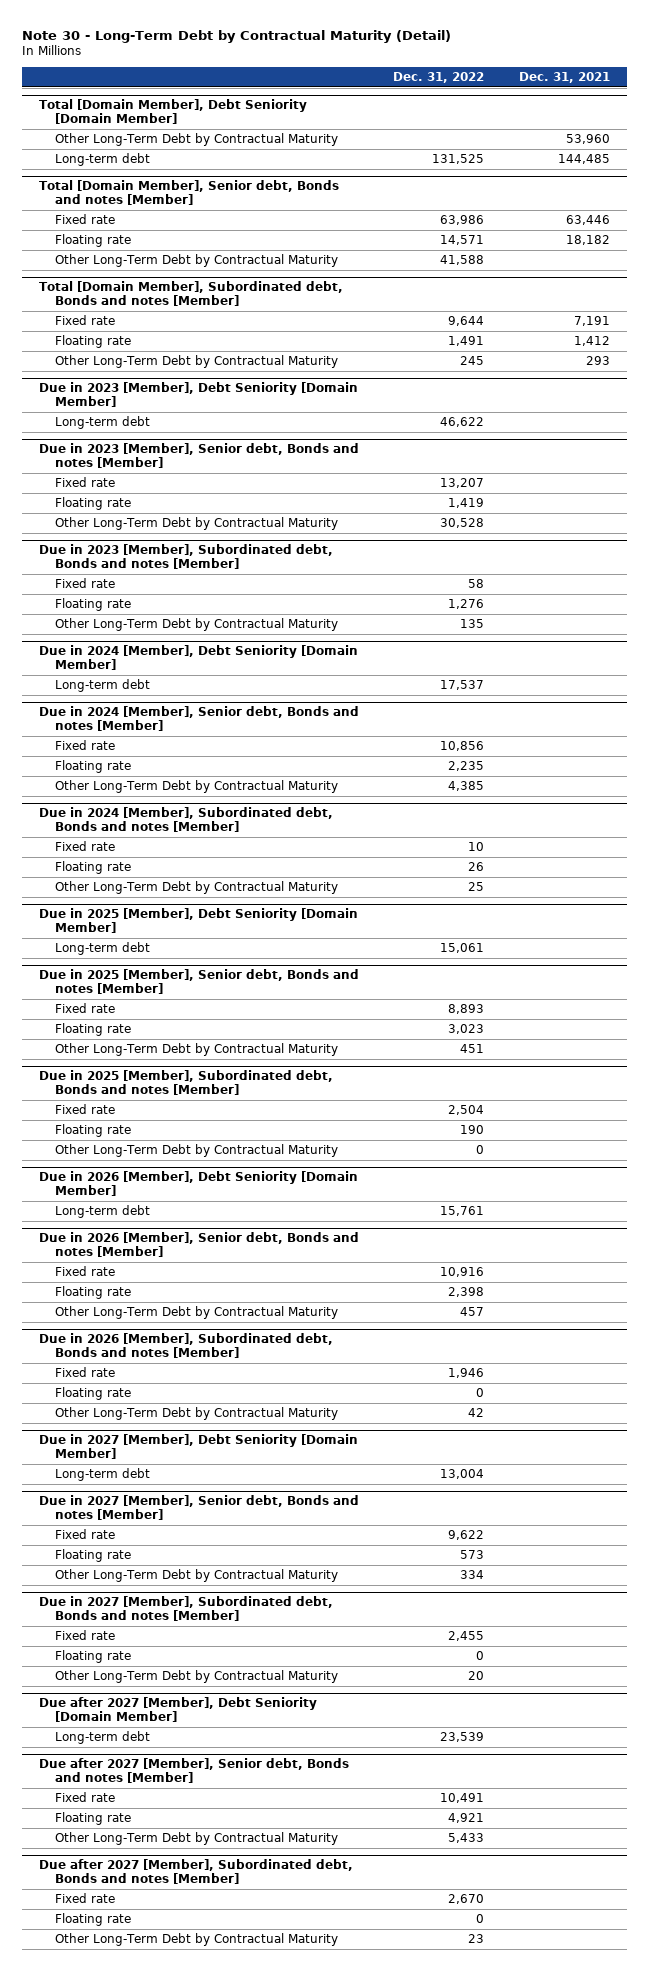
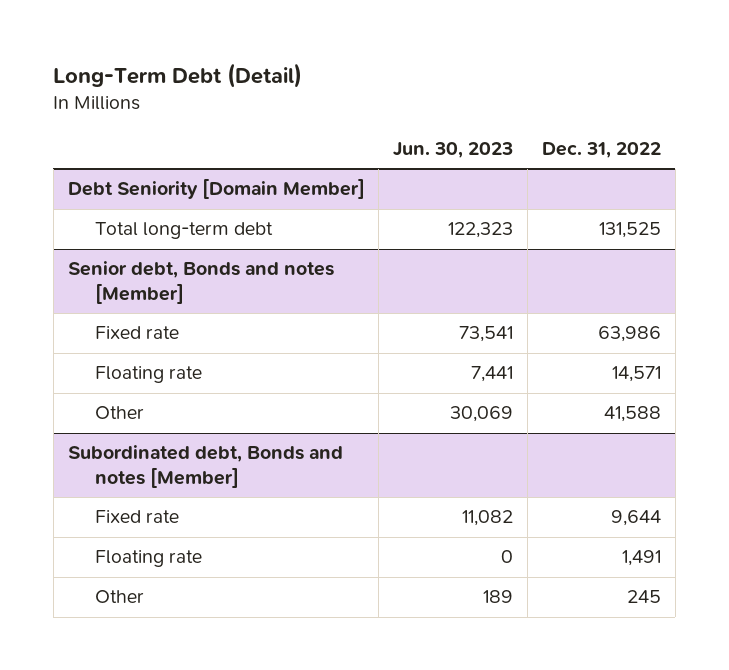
- Note 30 - Long-Term Debt by Contractual Maturity (Detail)
+ Long-Term Debt (Detail)
- | Dec. 31, 2022 | Dec. 31, 2021
+ | Jun. 30, 2023 | Dec. 31, 2022
- Total [Domain Member], Debt Seniority [Domain Member]
- Other Long-Term Debt by Contractual Maturity | | 53,960
- Long-term debt | 131,525 | 144,485
- Total [Domain Member], Senior debt, Bonds and notes [Member]
+ Debt Seniority [Domain Member]
+ Total long-term debt | 122,323 | 131,525
+ Senior debt, Bonds and notes [Member]
- Other Long-Term Debt by Contractual Maturity | 41,588 |
- Total [Domain Member], Subordinated debt, Bonds and notes [Member]
+ Other | 30,069 | 41,588
+ Subordinated debt, Bonds and notes [Member]
- Other Long-Term Debt by Contractual Maturity | 245 | 293
- Due in 2023 [Member], Debt Seniority [Domain Member]
- Long-term debt | 46,622 |
- Due in 2023 [Member], Senior debt, Bonds and notes [Member]
- Fixed rate | 13,207 |
- Floating rate | 1,419 |
- Other Long-Term Debt by Contractual Maturity | 30,528 |
- Due in 2023 [Member], Subordinated debt, Bonds and notes [Member]
- Fixed rate | 58 |
- Floating rate | 1,276 |
- Other Long-Term Debt by Contractual Maturity | 135 |
- Due in 2024 [Member], Debt Seniority [Domain Member]
- Long-term debt | 17,537 |
- Due in 2024 [Member], Senior debt, Bonds and notes [Member]
- Fixed rate | 10,856 |
- Floating rate | 2,235 |
- Other Long-Term Debt by Contractual Maturity | 4,385 |
- Due in 2024 [Member], Subordinated debt, Bonds and notes [Member]
- Fixed rate | 10 |
- Floating rate | 26 |
- Other Long-Term Debt by Contractual Maturity | 25 |
- Due in 2025 [Member], Debt Seniority [Domain Member]
- Long-term debt | 15,061 |
- Due in 2025 [Member], Senior debt, Bonds and notes [Member]
- Fixed rate | 8,893 |
- Floating rate | 3,023 |
- Other Long-Term Debt by Contractual Maturity | 451 |
- Due in 2025 [Member], Subordinated debt, Bonds and notes [Member]
- Fixed rate | 2,504 |
- Floating rate | 190 |
- Other Long-Term Debt by Contractual Maturity | 0 |
- Due in 2026 [Member], Debt Seniority [Domain Member]
- Long-term debt | 15,761 |
- Due in 2026 [Member], Senior debt, Bonds and notes [Member]
- Fixed rate | 10,916 |
- Floating rate | 2,398 |
- Other Long-Term Debt by Contractual Maturity | 457 |
- Due in 2026 [Member], Subordinated debt, Bonds and notes [Member]
- Fixed rate | 1,946 |
- Floating rate | 0 |
- Other Long-Term Debt by Contractual Maturity | 42 |
- Due in 2027 [Member], Debt Seniority [Domain Member]
- Long-term debt | 13,004 |
- Due in 2027 [Member], Senior debt, Bonds and notes [Member]
- Fixed rate | 9,622 |
- Floating rate | 573 |
- Other Long-Term Debt by Contractual Maturity | 334 |
- Due in 2027 [Member], Subordinated debt, Bonds and notes [Member]
- Fixed rate | 2,455 |
- Floating rate | 0 |
- Other Long-Term Debt by Contractual Maturity | 20 |
- Due after 2027 [Member], Debt Seniority [Domain Member]
- Long-term debt | 23,539 |
- Due after 2027 [Member], Senior debt, Bonds and notes [Member]
- Fixed rate | 10,491 |
- Floating rate | 4,921 |
- Other Long-Term Debt by Contractual Maturity | 5,433 |
- Due after 2027 [Member], Subordinated debt, Bonds and notes [Member]
- Fixed rate | 2,670 |
- Floating rate | 0 |
- Other Long-Term Debt by Contractual Maturity | 23 |
+ Other | 189 | 245

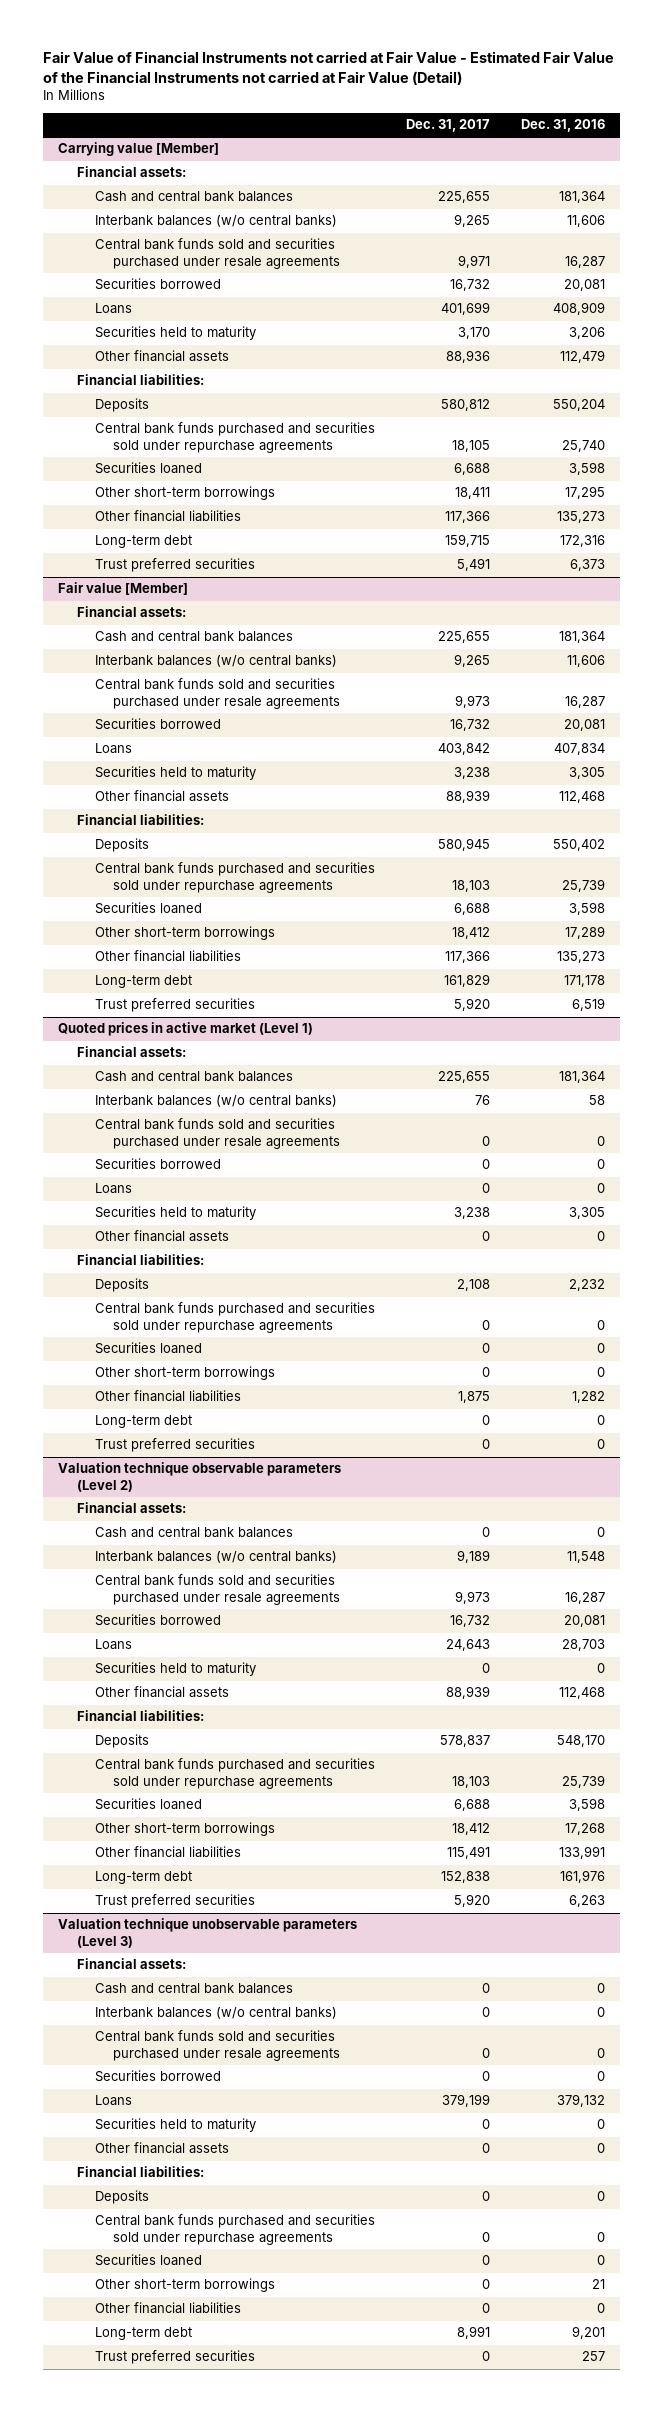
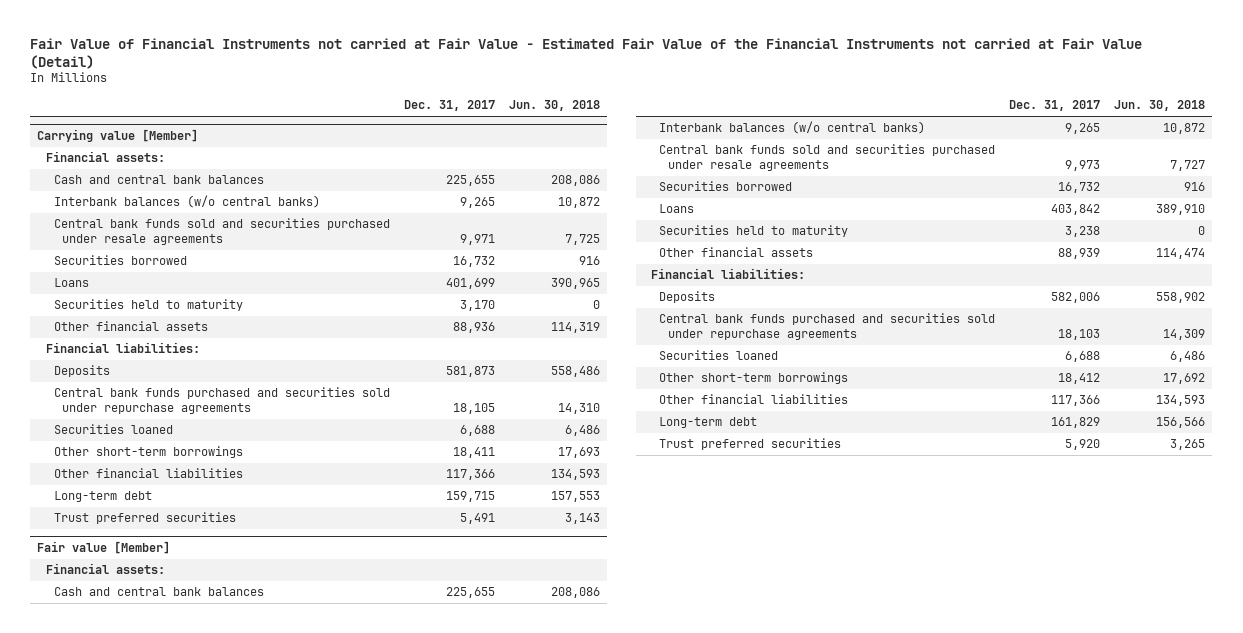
- | Dec. 31, 2017 | Dec. 31, 2016
+ | Dec. 31, 2017 | Jun. 30, 2018
@ Carrying value [Member]
- Deposits | 580,812 | 550,204
+ Deposits | 581,873 | 558,486
@ Fair value [Member]
- Deposits | 580,945 | 550,402
+ Deposits | 582,006 | 558,902
- Quoted prices in active market (Level 1)
- Financial assets:
- Cash and central bank balances | 225,655 | 181,364
- Interbank balances (w/o central banks) | 76 | 58
- Central bank funds sold and securities purchased under resale agreements | 0 | 0
- Securities borrowed | 0 | 0
- Loans | 0 | 0
- Securities held to maturity | 3,238 | 3,305
- Other financial assets | 0 | 0
- Financial liabilities:
- Deposits | 2,108 | 2,232
- Central bank funds purchased and securities sold under repurchase agreements | 0 | 0
- Securities loaned | 0 | 0
- Other short-term borrowings | 0 | 0
- Other financial liabilities | 1,875 | 1,282
- Long-term debt | 0 | 0
- Trust preferred securities | 0 | 0
- Valuation technique observable parameters (Level 2)
- Financial assets:
- Cash and central bank balances | 0 | 0
- Interbank balances (w/o central banks) | 9,189 | 11,548
- Central bank funds sold and securities purchased under resale agreements | 9,973 | 16,287
- Securities borrowed | 16,732 | 20,081
- Loans | 24,643 | 28,703
- Securities held to maturity | 0 | 0
- Other financial assets | 88,939 | 112,468
- Financial liabilities:
- Deposits | 578,837 | 548,170
- Central bank funds purchased and securities sold under repurchase agreements | 18,103 | 25,739
- Securities loaned | 6,688 | 3,598
- Other short-term borrowings | 18,412 | 17,268
- Other financial liabilities | 115,491 | 133,991
- Long-term debt | 152,838 | 161,976
- Trust preferred securities | 5,920 | 6,263
- Valuation technique unobservable parameters (Level 3)
- Financial assets:
- Cash and central bank balances | 0 | 0
- Interbank balances (w/o central banks) | 0 | 0
- Central bank funds sold and securities purchased under resale agreements | 0 | 0
- Securities borrowed | 0 | 0
- Loans | 379,199 | 379,132
- Securities held to maturity | 0 | 0
- Other financial assets | 0 | 0
- Financial liabilities:
- Deposits | 0 | 0
- Central bank funds purchased and securities sold under repurchase agreements | 0 | 0
- Securities loaned | 0 | 0
- Other short-term borrowings | 0 | 21
- Other financial liabilities | 0 | 0
- Long-term debt | 8,991 | 9,201
- Trust preferred securities | 0 | 257

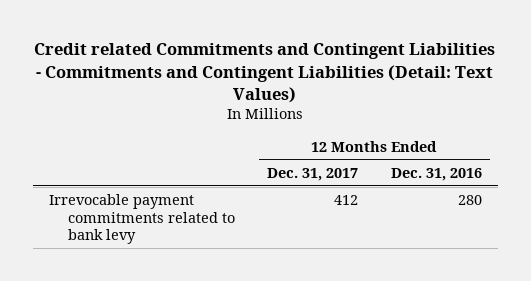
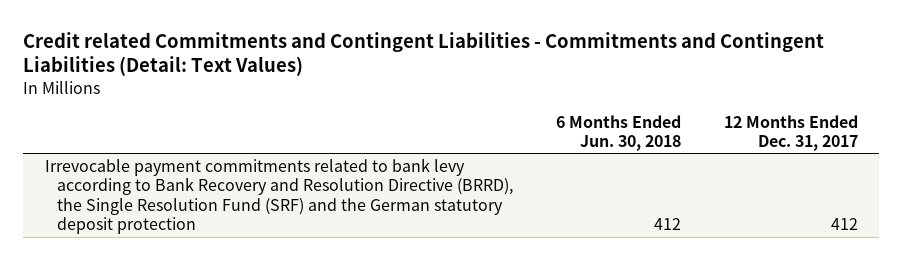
- | 12 Months Ended Dec. 31, 2017 | 12 Months Ended Dec. 31, 2016
+ | 6 Months Ended Jun. 30, 2018 | 12 Months Ended Dec. 31, 2017
- Irrevocable payment commitments related to bank levy | 412 | 280
+ Irrevocable payment commitments related to bank levy according to Bank Recovery and Resolution Directive (BRRD), the Single Resolution Fund (SRF) and the German statutory deposit protection | 412 | 412

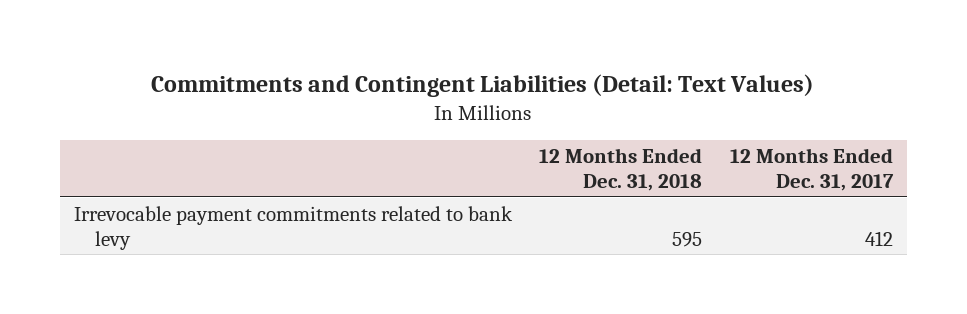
- Credit related Commitments and Contingent Liabilities - Commitments and Contingent Liabilities (Detail: Text Values)
+ Commitments and Contingent Liabilities (Detail: Text Values)
- | 6 Months Ended Jun. 30, 2018 | 12 Months Ended Dec. 31, 2017
+ | 12 Months Ended Dec. 31, 2018 | 12 Months Ended Dec. 31, 2017
- Irrevocable payment commitments related to bank levy according to Bank Recovery and Resolution Directive (BRRD), the Single Resolution Fund (SRF) and the German statutory deposit protection | 412 | 412
+ Irrevocable payment commitments related to bank levy | 595 | 412

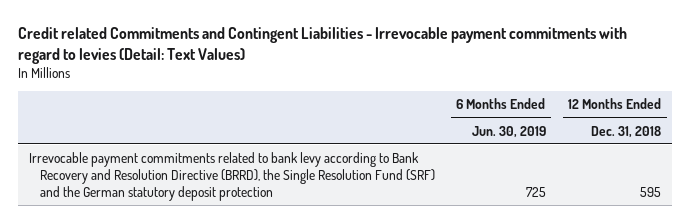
- Commitments and Contingent Liabilities (Detail: Text Values)
+ Credit related Commitments and Contingent Liabilities - Irrevocable payment commitments with regard to levies (Detail: Text Values)
- | 12 Months Ended Dec. 31, 2018 | 12 Months Ended Dec. 31, 2017
+ | 6 Months Ended Jun. 30, 2019 | 12 Months Ended Dec. 31, 2018
- Irrevocable payment commitments related to bank levy | 595 | 412
+ Irrevocable payment commitments related to bank levy according to Bank Recovery and Resolution Directive (BRRD), the Single Resolution Fund (SRF) and the German statutory deposit protection | 725 | 595

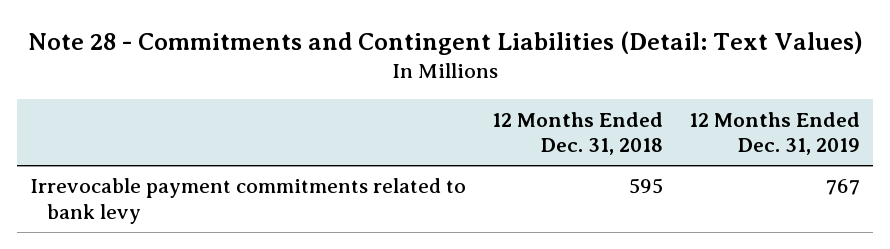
- Credit related Commitments and Contingent Liabilities - Irrevocable payment commitments with regard to levies (Detail: Text Values)
+ Note 28 - Commitments and Contingent Liabilities (Detail: Text Values)
- | 6 Months Ended Jun. 30, 2019 | 12 Months Ended Dec. 31, 2018
+ | 12 Months Ended Dec. 31, 2018 | 12 Months Ended Dec. 31, 2019
- Irrevocable payment commitments related to bank levy according to Bank Recovery and Resolution Directive (BRRD), the Single Resolution Fund (SRF) and the German statutory deposit protection | 725 | 595
+ Irrevocable payment commitments related to bank levy | 595 | 767

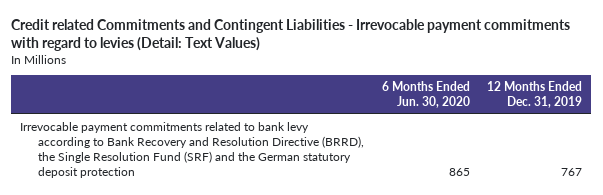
- Note 28 - Commitments and Contingent Liabilities (Detail: Text Values)
+ Credit related Commitments and Contingent Liabilities - Irrevocable payment commitments with regard to levies (Detail: Text Values)
- | 12 Months Ended Dec. 31, 2018 | 12 Months Ended Dec. 31, 2019
+ | 6 Months Ended Jun. 30, 2020 | 12 Months Ended Dec. 31, 2019
- Irrevocable payment commitments related to bank levy | 595 | 767
+ Irrevocable payment commitments related to bank levy according to Bank Recovery and Resolution Directive (BRRD), the Single Resolution Fund (SRF) and the German statutory deposit protection | 865 | 767

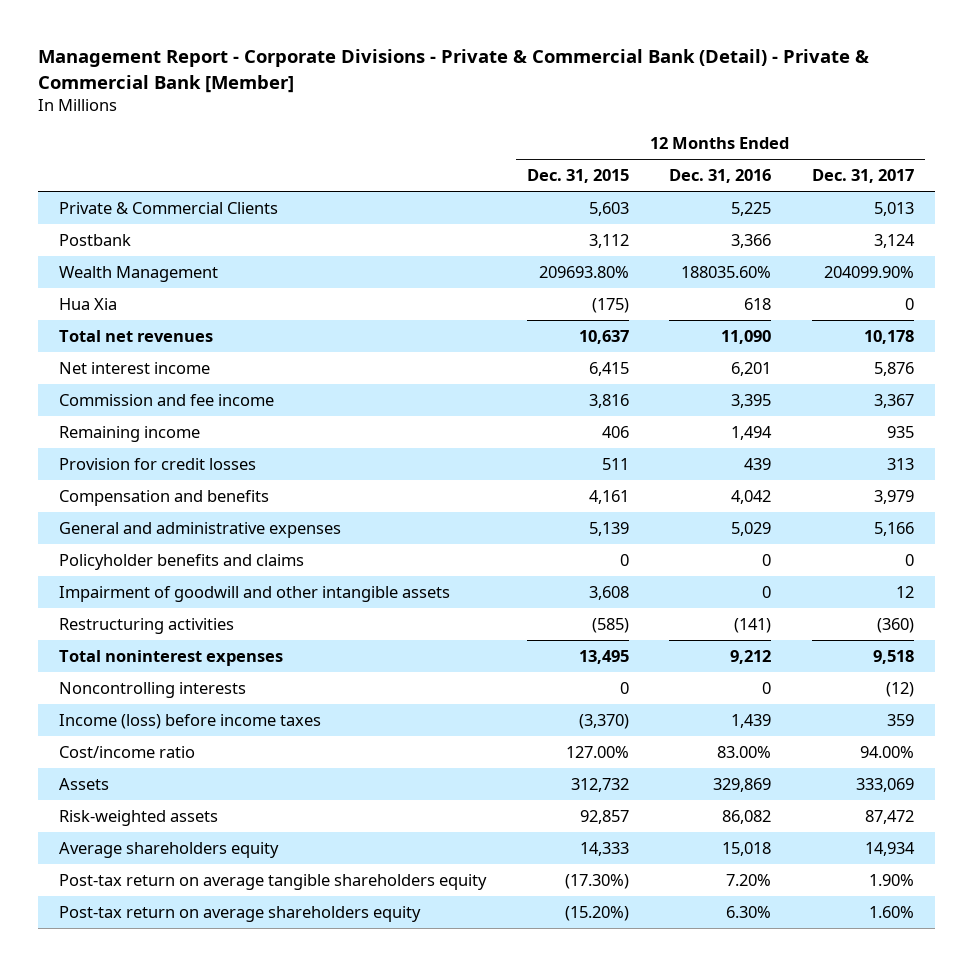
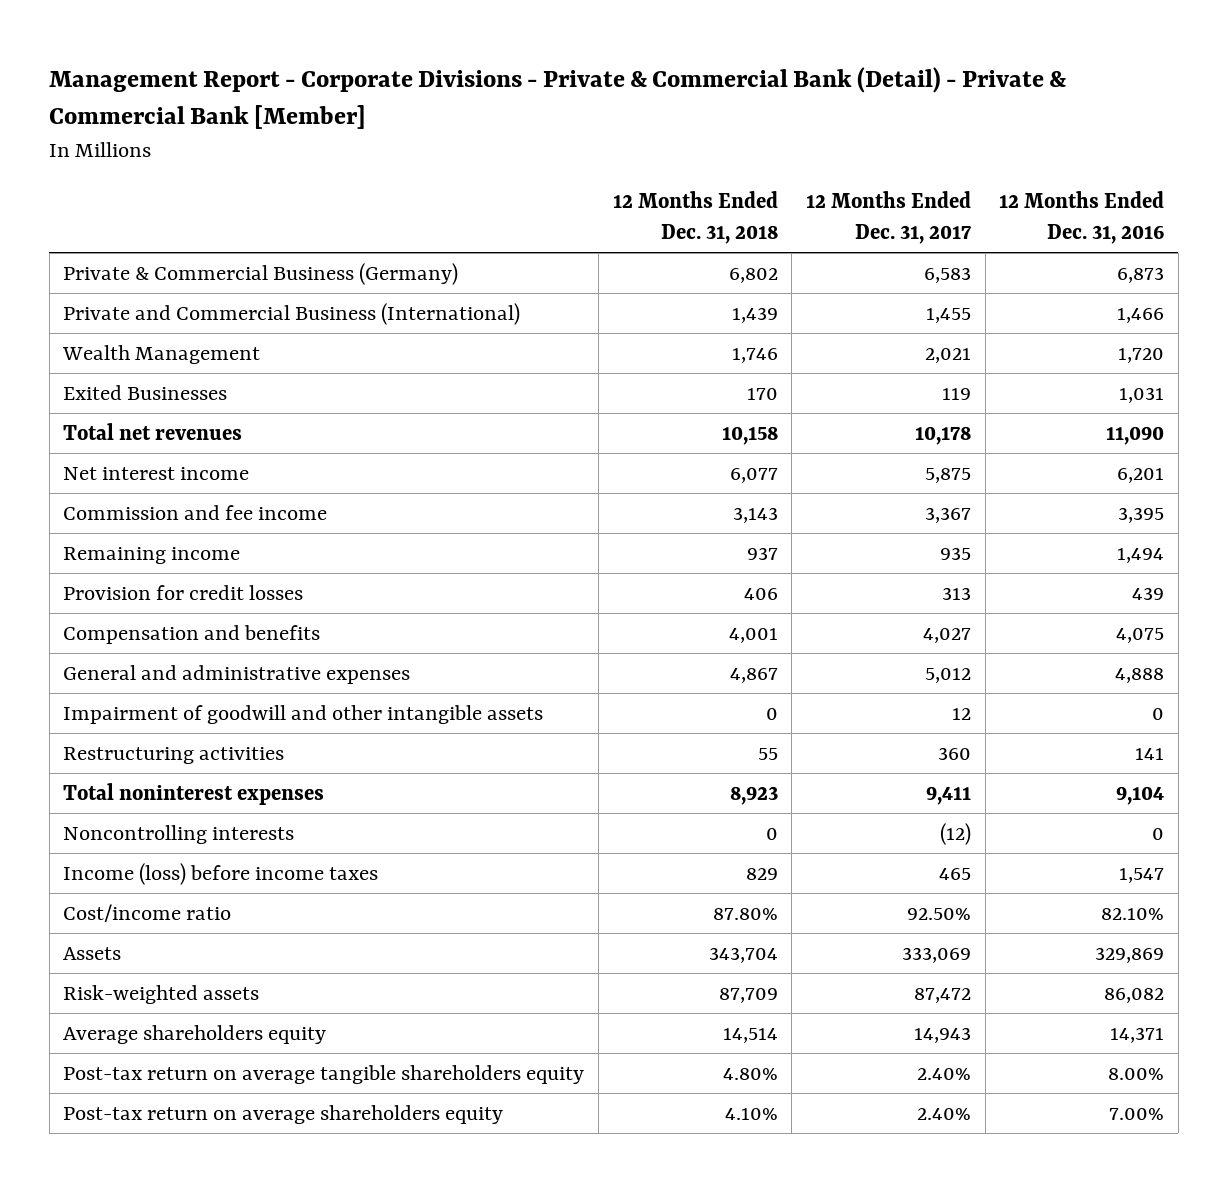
- | 12 Months Ended Dec. 31, 2015 | 12 Months Ended Dec. 31, 2016 | 12 Months Ended Dec. 31, 2017
+ | 12 Months Ended Dec. 31, 2018 | 12 Months Ended Dec. 31, 2017 | 12 Months Ended Dec. 31, 2016
- Private & Commercial Clients | 5,603 | 5,225 | 5,013
- Postbank | 3,112 | 3,366 | 3,124
- Wealth Management | 209693.80% | 188035.60% | 204099.90%
- Hua Xia | (175) | 618 | 0
+ Private & Commercial Business (Germany) | 6,802 | 6,583 | 6,873
+ Private and Commercial Business (International) | 1,439 | 1,455 | 1,466
+ Wealth Management | 1,746 | 2,021 | 1,720
+ Exited Businesses | 170 | 119 | 1,031
- Net interest income | 6,415 | 6,201 | 5,876
+ Net interest income | 6,077 | 5,875 | 6,201
- Compensation and benefits | 4,161 | 4,042 | 3,979
- General and administrative expenses | 5,139 | 5,029 | 5,166
- Policyholder benefits and claims | 0 | 0 | 0
+ Compensation and benefits | 4,001 | 4,027 | 4,075
+ General and administrative expenses | 4,867 | 5,012 | 4,888
- Restructuring activities | (585) | (141) | (360)
- Total noninterest expenses | 13,495 | 9,212 | 9,518
+ Restructuring activities | 55 | 360 | 141
+ Total noninterest expenses | 8,923 | 9,411 | 9,104
- Income (loss) before income taxes | (3,370) | 1,439 | 359
- Cost/income ratio | 127.00% | 83.00% | 94.00%
+ Income (loss) before income taxes | 829 | 465 | 1,547
+ Cost/income ratio | 87.80% | 92.50% | 82.10%
- Average shareholders equity | 14,333 | 15,018 | 14,934
- Post-tax return on average tangible shareholders equity | (17.30%) | 7.20% | 1.90%
- Post-tax return on average shareholders equity | (15.20%) | 6.30% | 1.60%
+ Average shareholders equity | 14,514 | 14,943 | 14,371
+ Post-tax return on average tangible shareholders equity | 4.80% | 2.40% | 8.00%
+ Post-tax return on average shareholders equity | 4.10% | 2.40% | 7.00%

